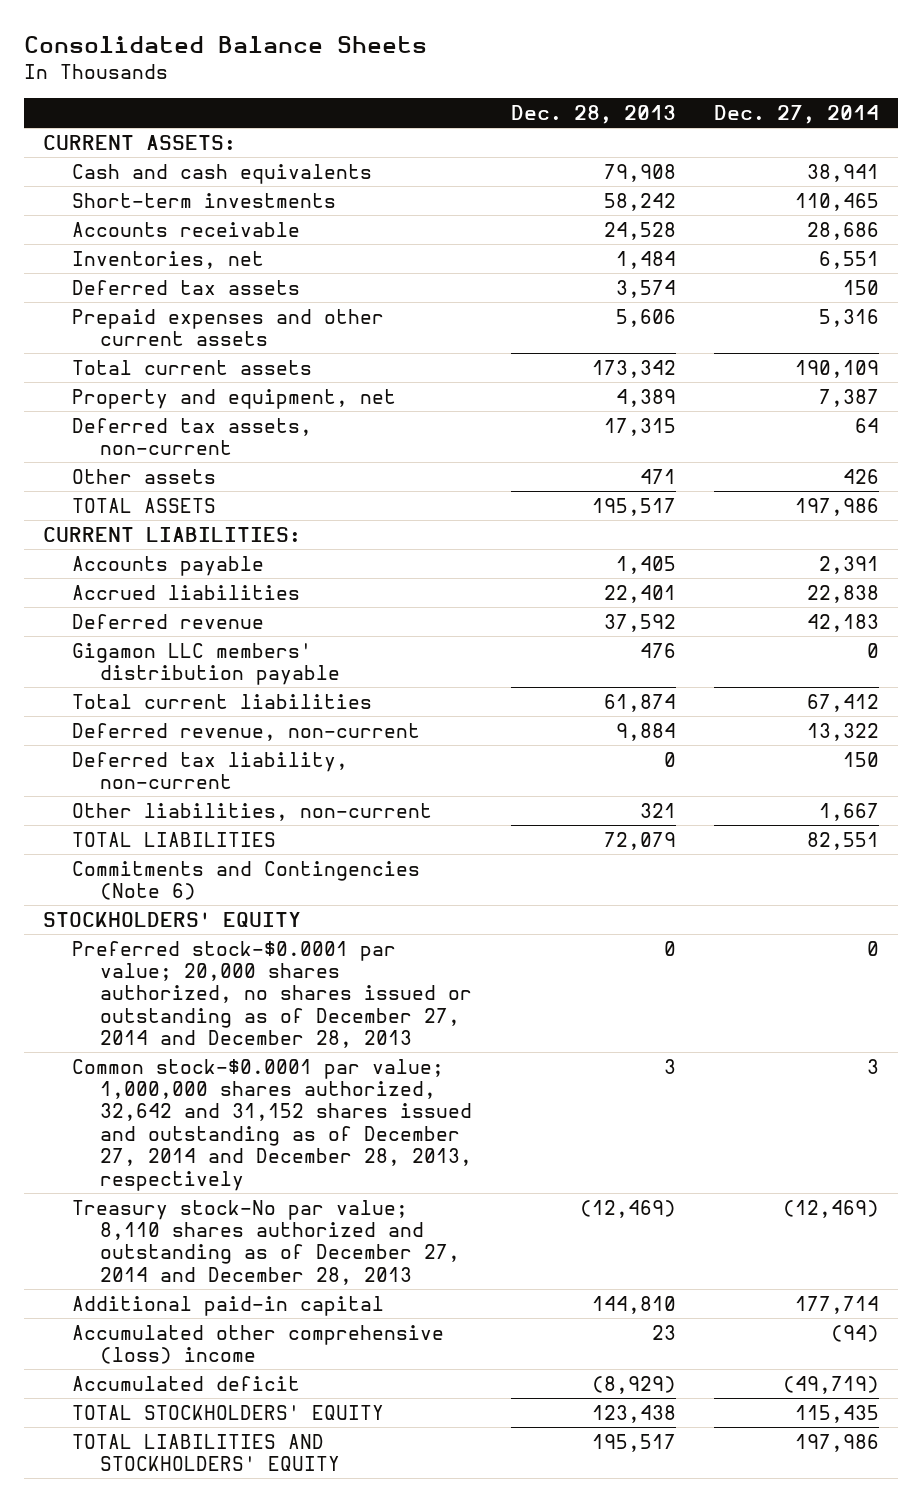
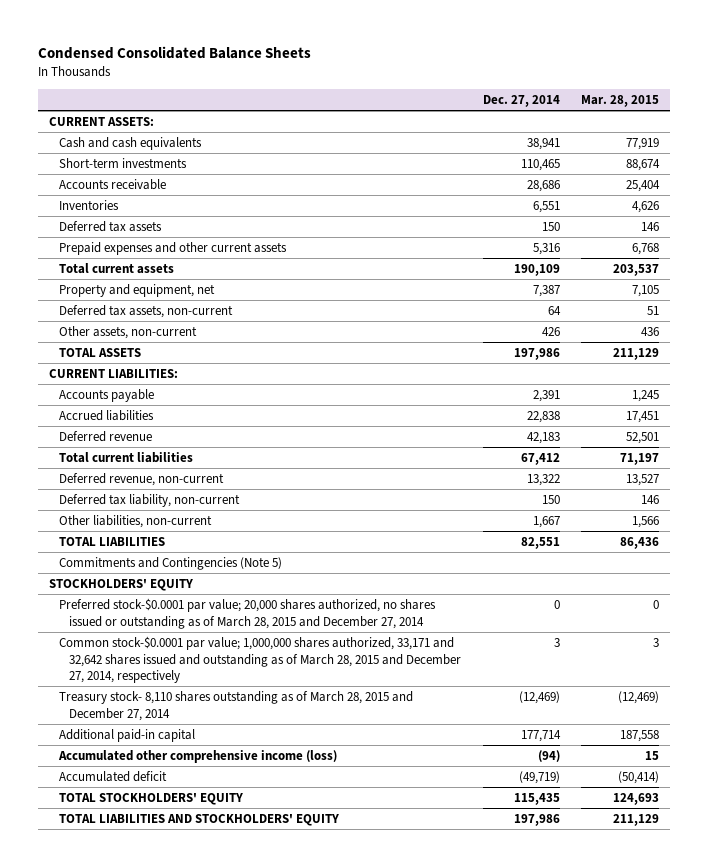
- Consolidated Balance Sheets
+ Condensed Consolidated Balance Sheets
- | Dec. 28, 2013 | Dec. 27, 2014
+ | Dec. 27, 2014 | Mar. 28, 2015
- Inventories, net | 1,484 | 6,551
+ Inventories | 6,551 | 4,626
- Other assets | 471 | 426
+ Other assets, non-current | 426 | 436
- Gigamon LLC members' distribution payable | 476 | 0
- Commitments and Contingencies (Note 6)
+ Commitments and Contingencies (Note 5)
- Preferred stock-$0.0001 par value; 20,000 shares authorized, no shares issued or outstanding as of December 27, 2014 and December 28, 2013 | 0 | 0
- Common stock-$0.0001 par value; 1,000,000 shares authorized, 32,642 and 31,152 shares issued and outstanding as of December 27, 2014 and December 28, 2013, respectively | 3 | 3
- Treasury stock-No par value; 8,110 shares authorized and outstanding as of December 27, 2014 and December 28, 2013 | (12,469) | (12,469)
+ Preferred stock-$0.0001 par value; 20,000 shares authorized, no shares issued or outstanding as of March 28, 2015 and December 27, 2014 | 0 | 0
+ Common stock-$0.0001 par value; 1,000,000 shares authorized, 33,171 and 32,642 shares issued and outstanding as of March 28, 2015 and December 27, 2014, respectively | 3 | 3
+ Treasury stock- 8,110 shares outstanding as of March 28, 2015 and December 27, 2014 | (12,469) | (12,469)
- Accumulated other comprehensive (loss) income | 23 | (94)
+ Accumulated other comprehensive income (loss) | (94) | 15

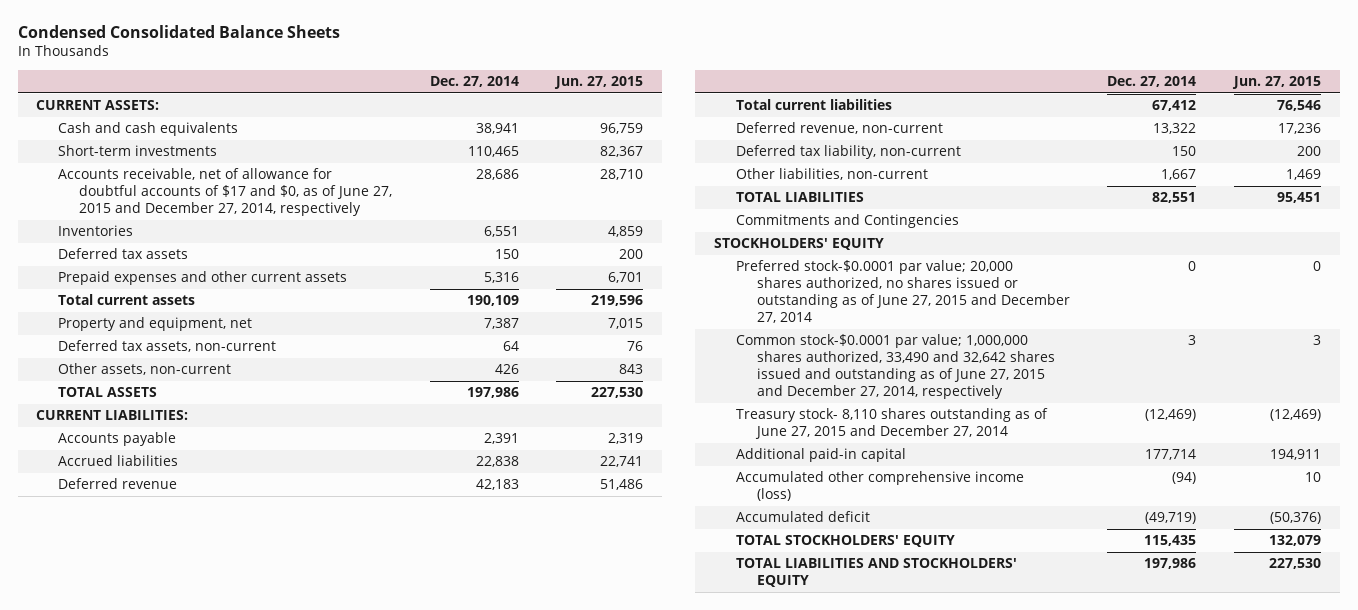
- | Dec. 27, 2014 | Mar. 28, 2015
+ | Dec. 27, 2014 | Jun. 27, 2015
- Accounts receivable | 28,686 | 25,404
+ Accounts receivable, net of allowance for doubtful accounts of $17 and $0, as of June 27, 2015 and December 27, 2014, respectively | 28,686 | 28,710
- Commitments and Contingencies (Note 5)
+ Commitments and Contingencies
- Preferred stock-$0.0001 par value; 20,000 shares authorized, no shares issued or outstanding as of March 28, 2015 and December 27, 2014 | 0 | 0
- Common stock-$0.0001 par value; 1,000,000 shares authorized, 33,171 and 32,642 shares issued and outstanding as of March 28, 2015 and December 27, 2014, respectively | 3 | 3
- Treasury stock- 8,110 shares outstanding as of March 28, 2015 and December 27, 2014 | (12,469) | (12,469)
+ Preferred stock-$0.0001 par value; 20,000 shares authorized, no shares issued or outstanding as of June 27, 2015 and December 27, 2014 | 0 | 0
+ Common stock-$0.0001 par value; 1,000,000 shares authorized, 33,490 and 32,642 shares issued and outstanding as of June 27, 2015 and December 27, 2014, respectively | 3 | 3
+ Treasury stock- 8,110 shares outstanding as of June 27, 2015 and December 27, 2014 | (12,469) | (12,469)

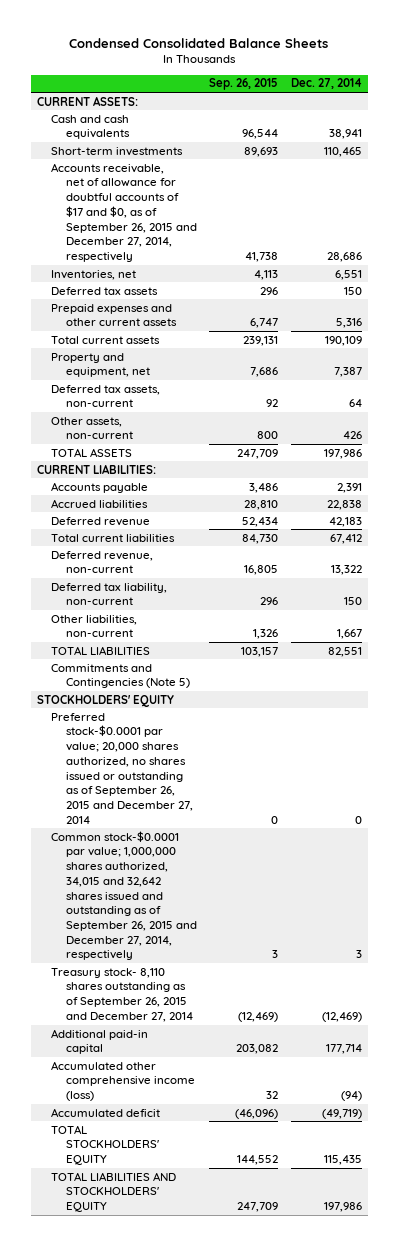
- | Dec. 27, 2014 | Jun. 27, 2015
+ | Sep. 26, 2015 | Dec. 27, 2014
- Accounts receivable, net of allowance for doubtful accounts of $17 and $0, as of June 27, 2015 and December 27, 2014, respectively | 28,686 | 28,710
- Inventories | 6,551 | 4,859
+ Accounts receivable, net of allowance for doubtful accounts of $17 and $0, as of September 26, 2015 and December 27, 2014, respectively | 41,738 | 28,686
+ Inventories, net | 4,113 | 6,551
- Commitments and Contingencies
+ Commitments and Contingencies (Note 5)
- Preferred stock-$0.0001 par value; 20,000 shares authorized, no shares issued or outstanding as of June 27, 2015 and December 27, 2014 | 0 | 0
- Common stock-$0.0001 par value; 1,000,000 shares authorized, 33,490 and 32,642 shares issued and outstanding as of June 27, 2015 and December 27, 2014, respectively | 3 | 3
- Treasury stock- 8,110 shares outstanding as of June 27, 2015 and December 27, 2014 | (12,469) | (12,469)
+ Preferred stock-$0.0001 par value; 20,000 shares authorized, no shares issued or outstanding as of September 26, 2015 and December 27, 2014 | 0 | 0
+ Common stock-$0.0001 par value; 1,000,000 shares authorized, 34,015 and 32,642 shares issued and outstanding as of September 26, 2015 and December 27, 2014, respectively | 3 | 3
+ Treasury stock- 8,110 shares outstanding as of September 26, 2015 and December 27, 2014 | (12,469) | (12,469)

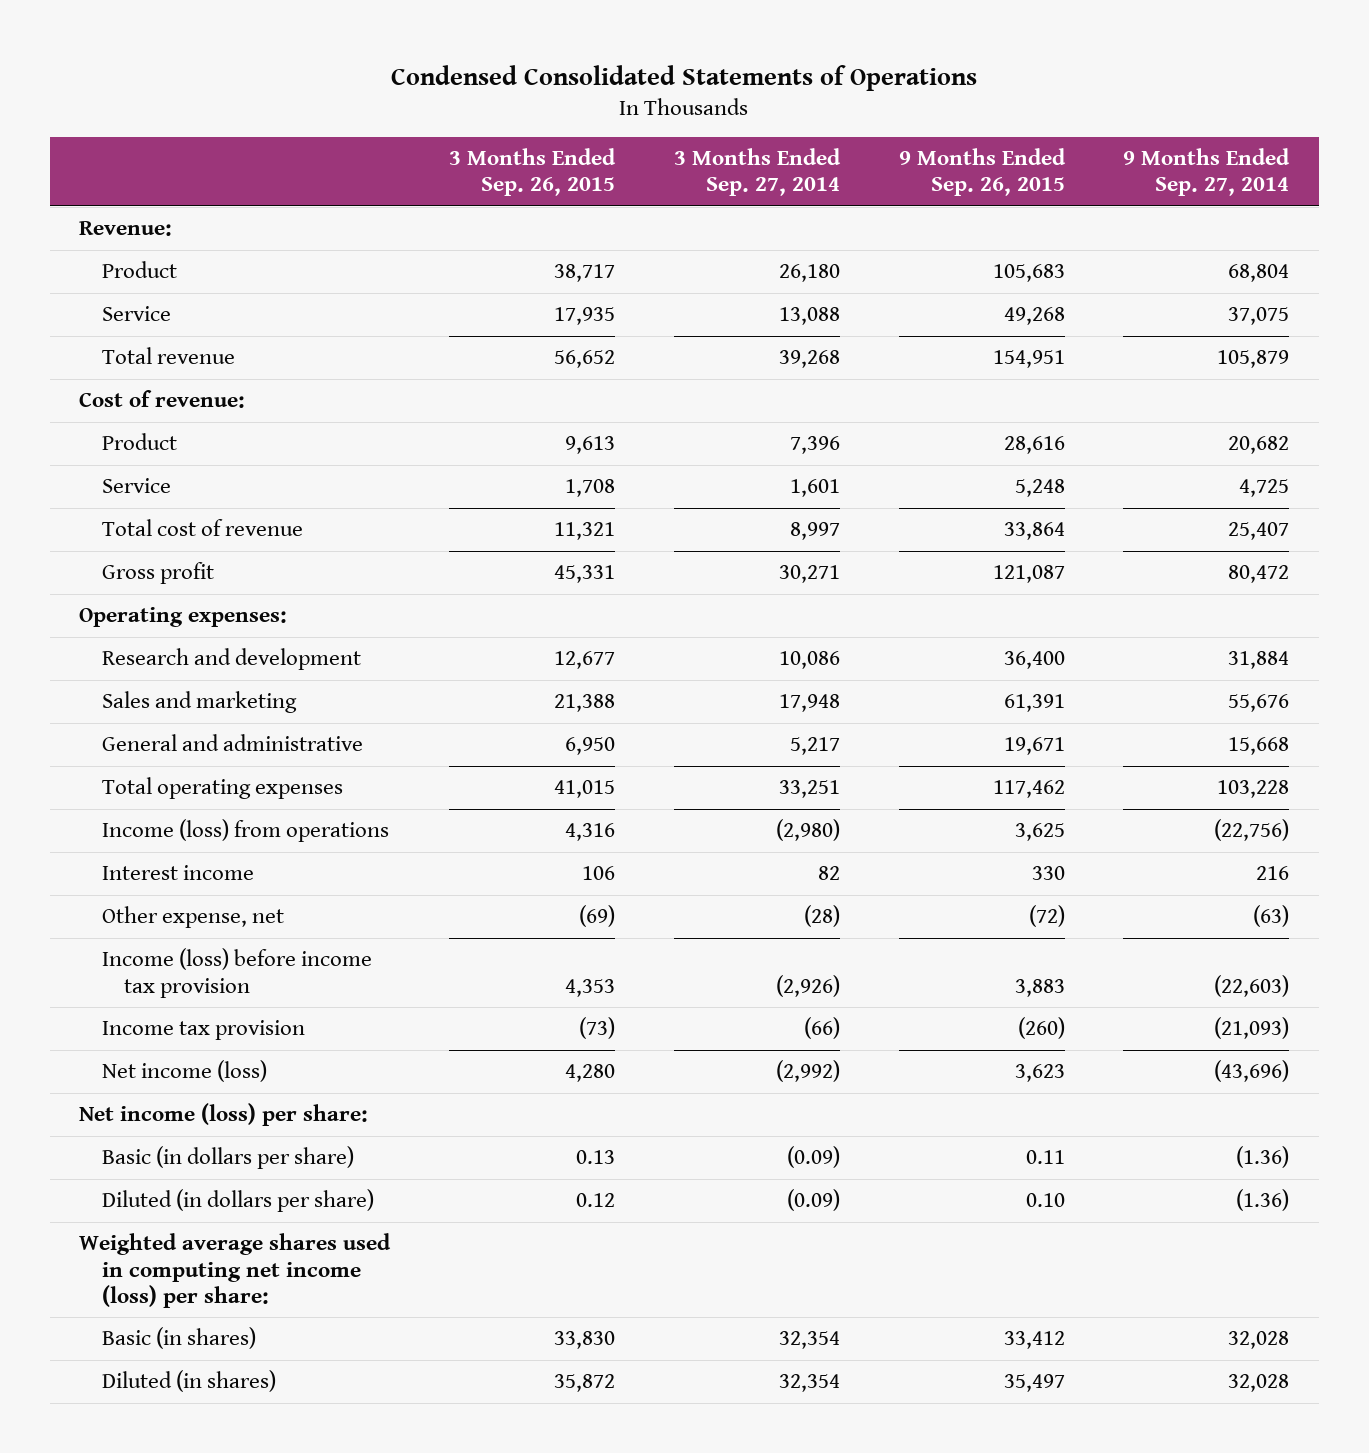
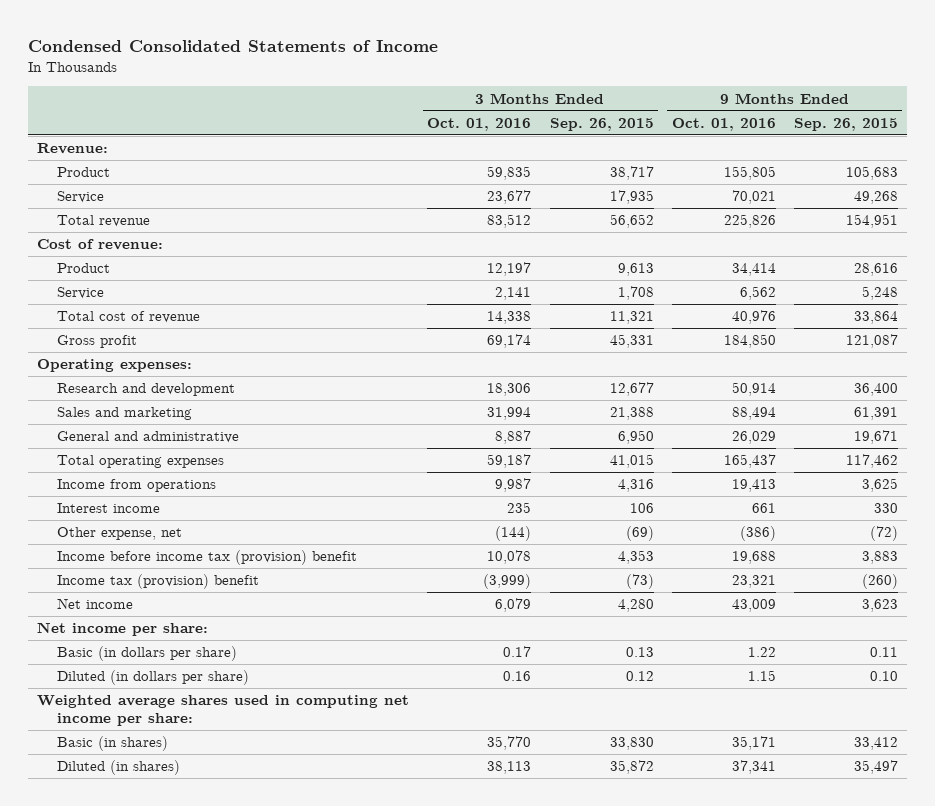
- Condensed Consolidated Statements of Operations
+ Condensed Consolidated Statements of Income
- | 3 Months Ended Sep. 26, 2015 | 3 Months Ended Sep. 27, 2014 | 9 Months Ended Sep. 26, 2015 | 9 Months Ended Sep. 27, 2014
+ | 3 Months Ended Oct. 01, 2016 | 3 Months Ended Sep. 26, 2015 | 9 Months Ended Oct. 01, 2016 | 9 Months Ended Sep. 26, 2015
- Income (loss) from operations | 4,316 | (2,980) | 3,625 | (22,756)
+ Income from operations | 9,987 | 4,316 | 19,413 | 3,625
- Income (loss) before income tax provision | 4,353 | (2,926) | 3,883 | (22,603)
- Income tax provision | (73) | (66) | (260) | (21,093)
- Net income (loss) | 4,280 | (2,992) | 3,623 | (43,696)
- Net income (loss) per share:
+ Income before income tax (provision) benefit | 10,078 | 4,353 | 19,688 | 3,883
+ Income tax (provision) benefit | (3,999) | (73) | 23,321 | (260)
+ Net income | 6,079 | 4,280 | 43,009 | 3,623
+ Net income per share:
- Weighted average shares used in computing net income (loss) per share:
+ Weighted average shares used in computing net income per share:

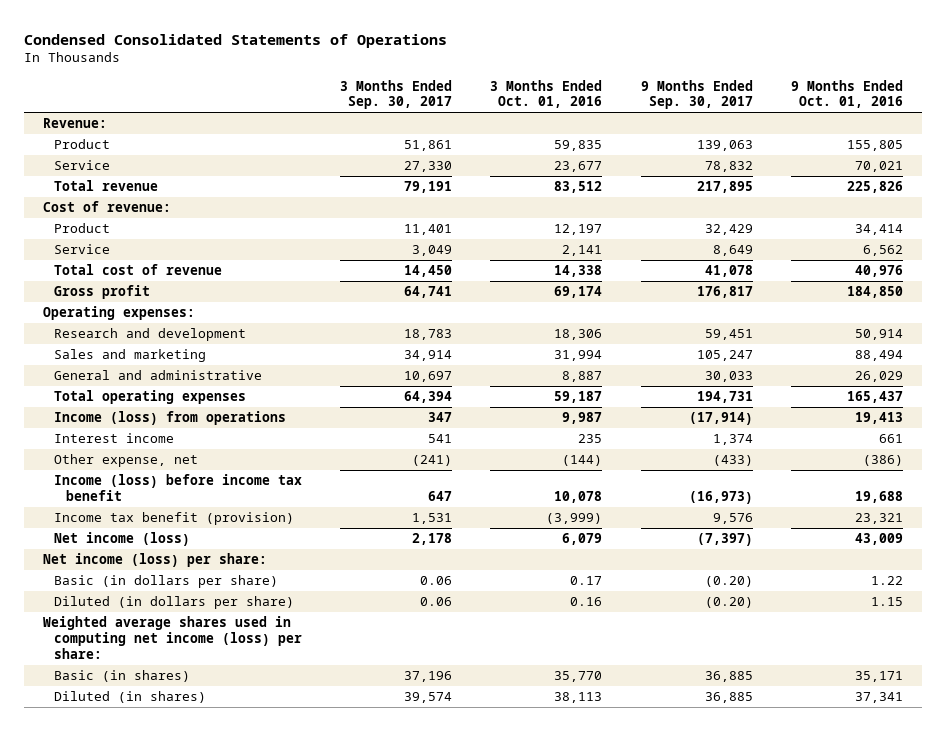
- Condensed Consolidated Statements of Income
+ Condensed Consolidated Statements of Operations
- | 3 Months Ended Oct. 01, 2016 | 3 Months Ended Sep. 26, 2015 | 9 Months Ended Oct. 01, 2016 | 9 Months Ended Sep. 26, 2015
+ | 3 Months Ended Sep. 30, 2017 | 3 Months Ended Oct. 01, 2016 | 9 Months Ended Sep. 30, 2017 | 9 Months Ended Oct. 01, 2016
- Income from operations | 9,987 | 4,316 | 19,413 | 3,625
+ Income (loss) from operations | 347 | 9,987 | (17,914) | 19,413
- Income before income tax (provision) benefit | 10,078 | 4,353 | 19,688 | 3,883
- Income tax (provision) benefit | (3,999) | (73) | 23,321 | (260)
- Net income | 6,079 | 4,280 | 43,009 | 3,623
- Net income per share:
+ Income (loss) before income tax benefit | 647 | 10,078 | (16,973) | 19,688
+ Income tax benefit (provision) | 1,531 | (3,999) | 9,576 | 23,321
+ Net income (loss) | 2,178 | 6,079 | (7,397) | 43,009
+ Net income (loss) per share:
- Weighted average shares used in computing net income per share:
+ Weighted average shares used in computing net income (loss) per share:

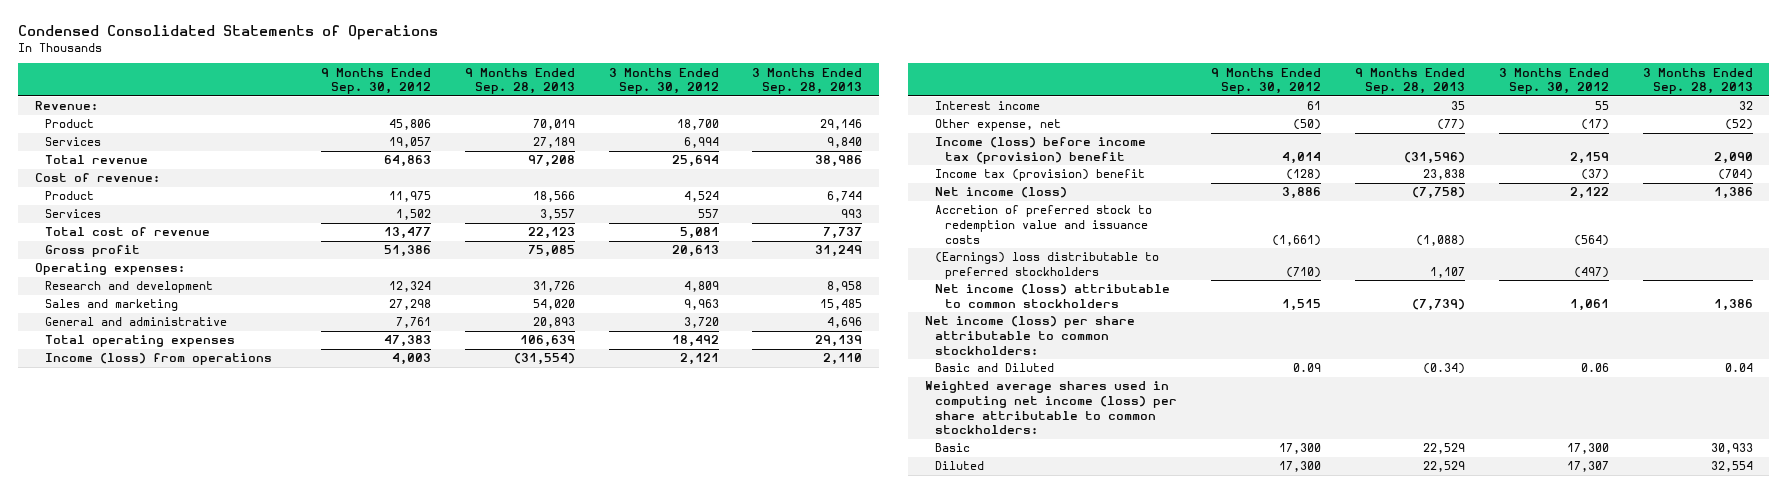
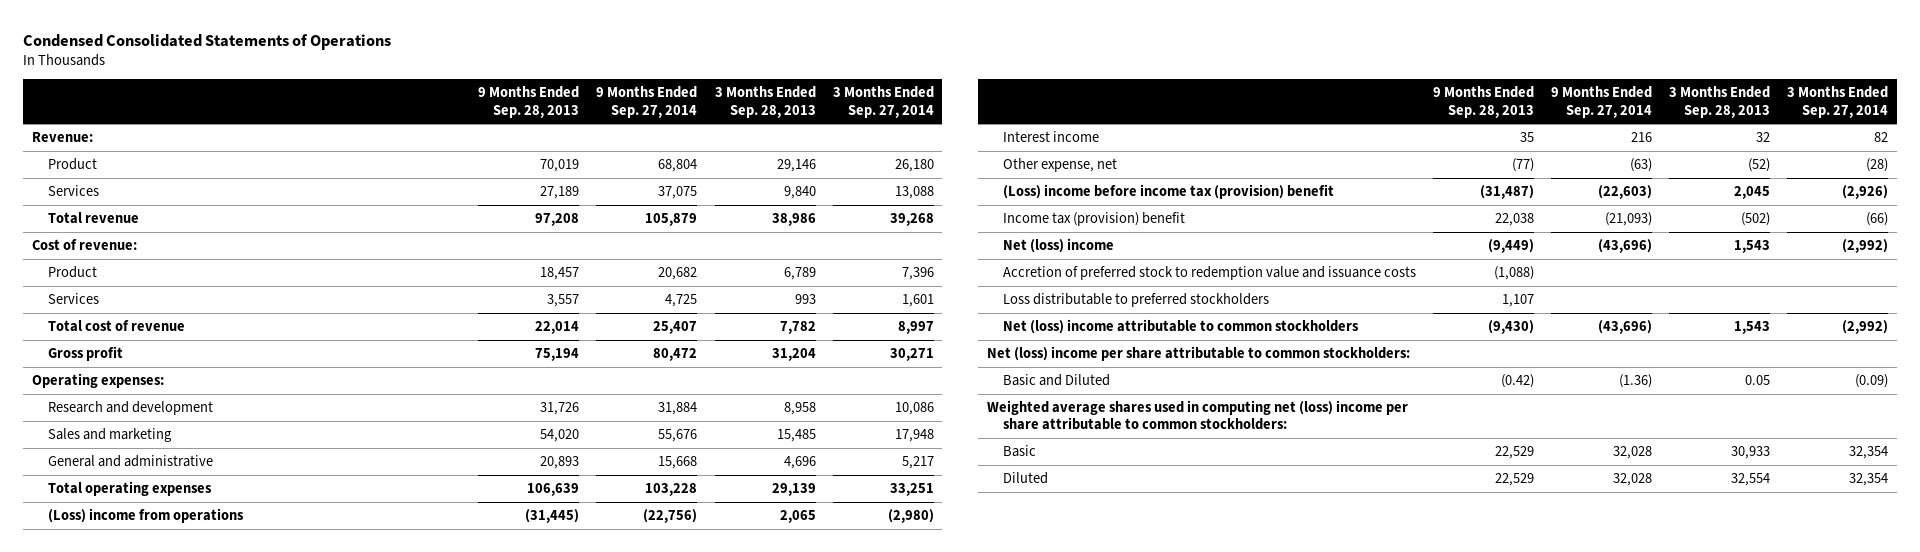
- | 9 Months Ended Sep. 30, 2012 | 9 Months Ended Sep. 28, 2013 | 3 Months Ended Sep. 30, 2012 | 3 Months Ended Sep. 28, 2013
+ | 9 Months Ended Sep. 28, 2013 | 9 Months Ended Sep. 27, 2014 | 3 Months Ended Sep. 28, 2013 | 3 Months Ended Sep. 27, 2014
- Product | 11,975 | 18,566 | 4,524 | 6,744
+ Product | 18,457 | 20,682 | 6,789 | 7,396
- Total cost of revenue | 13,477 | 22,123 | 5,081 | 7,737
- Gross profit | 51,386 | 75,085 | 20,613 | 31,249
+ Total cost of revenue | 22,014 | 25,407 | 7,782 | 8,997
+ Gross profit | 75,194 | 80,472 | 31,204 | 30,271
- Income (loss) from operations | 4,003 | (31,554) | 2,121 | 2,110
+ (Loss) income from operations | (31,445) | (22,756) | 2,065 | (2,980)
- Income (loss) before income tax (provision) benefit | 4,014 | (31,596) | 2,159 | 2,090
- Income tax (provision) benefit | (128) | 23,838 | (37) | (704)
- Net income (loss) | 3,886 | (7,758) | 2,122 | 1,386
+ (Loss) income before income tax (provision) benefit | (31,487) | (22,603) | 2,045 | (2,926)
+ Income tax (provision) benefit | 22,038 | (21,093) | (502) | (66)
+ Net (loss) income | (9,449) | (43,696) | 1,543 | (2,992)
- (Earnings) loss distributable to preferred stockholders | (710) | 1,107 | (497) |
- Net income (loss) attributable to common stockholders | 1,515 | (7,739) | 1,061 | 1,386
- Net income (loss) per share attributable to common stockholders:
- Basic and Diluted | 0.09 | (0.34) | 0.06 | 0.04
- Weighted average shares used in computing net income (loss) per share attributable to common stockholders:
+ Loss distributable to preferred stockholders | 1,107 | | |
+ Net (loss) income attributable to common stockholders | (9,430) | (43,696) | 1,543 | (2,992)
+ Net (loss) income per share attributable to common stockholders:
+ Basic and Diluted | (0.42) | (1.36) | 0.05 | (0.09)
+ Weighted average shares used in computing net (loss) income per share attributable to common stockholders:

